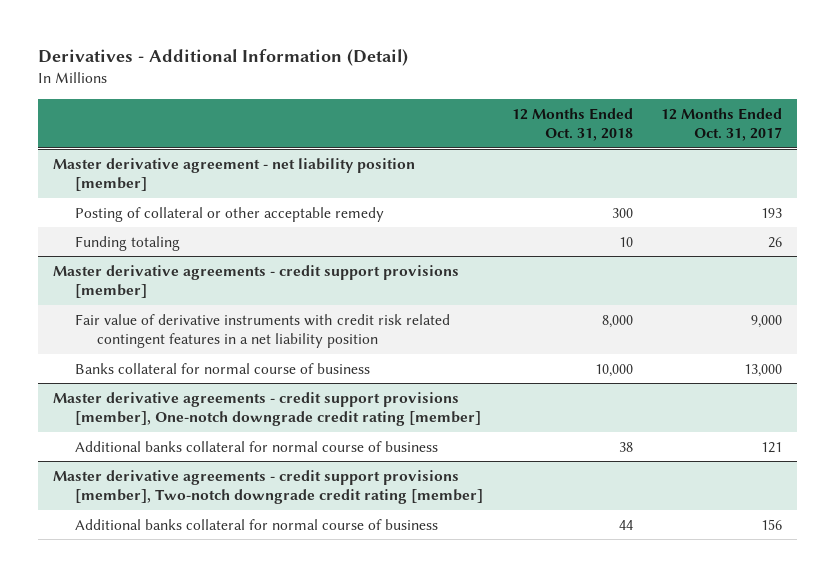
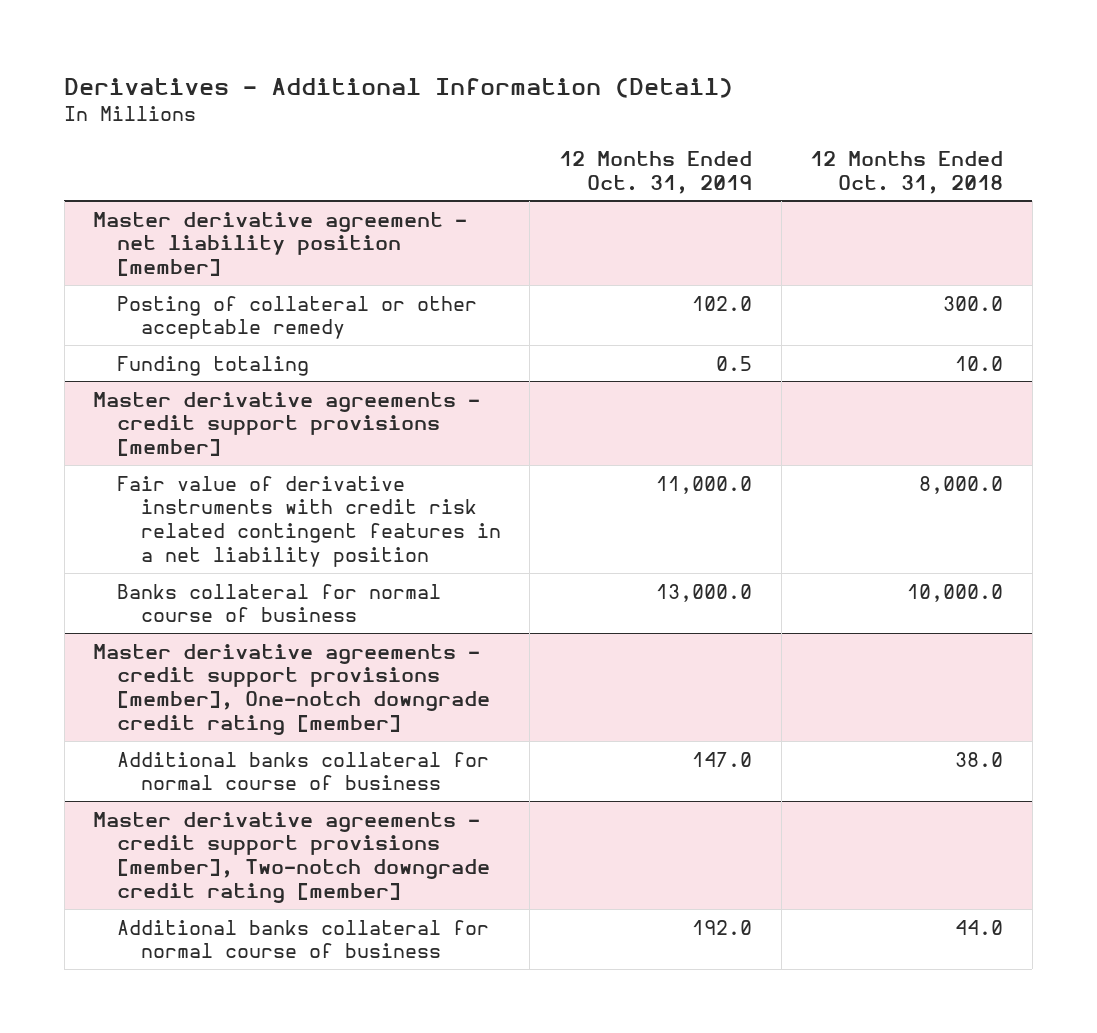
- | 12 Months Ended Oct. 31, 2018 | 12 Months Ended Oct. 31, 2017
+ | 12 Months Ended Oct. 31, 2019 | 12 Months Ended Oct. 31, 2018
@ Master derivative agreement - net liability position [member]
- Posting of collateral or other acceptable remedy | 300 | 193
- Funding totaling | 10 | 26
+ Posting of collateral or other acceptable remedy | 102.0 | 300.0
+ Funding totaling | 0.5 | 10.0
@ Master derivative agreements - credit support provisions [member]
- Fair value of derivative instruments with credit risk related contingent features in a net liability position | 8,000 | 9,000
- Banks collateral for normal course of business | 10,000 | 13,000
+ Fair value of derivative instruments with credit risk related contingent features in a net liability position | 11,000.0 | 8,000.0
+ Banks collateral for normal course of business | 13,000.0 | 10,000.0
@ Master derivative agreements - credit support provisions [member], One-notch downgrade credit rating [member]
- Additional banks collateral for normal course of business | 38 | 121
+ Additional banks collateral for normal course of business | 147.0 | 38.0
@ Master derivative agreements - credit support provisions [member], Two-notch downgrade credit rating [member]
- Additional banks collateral for normal course of business | 44 | 156
+ Additional banks collateral for normal course of business | 192.0 | 44.0

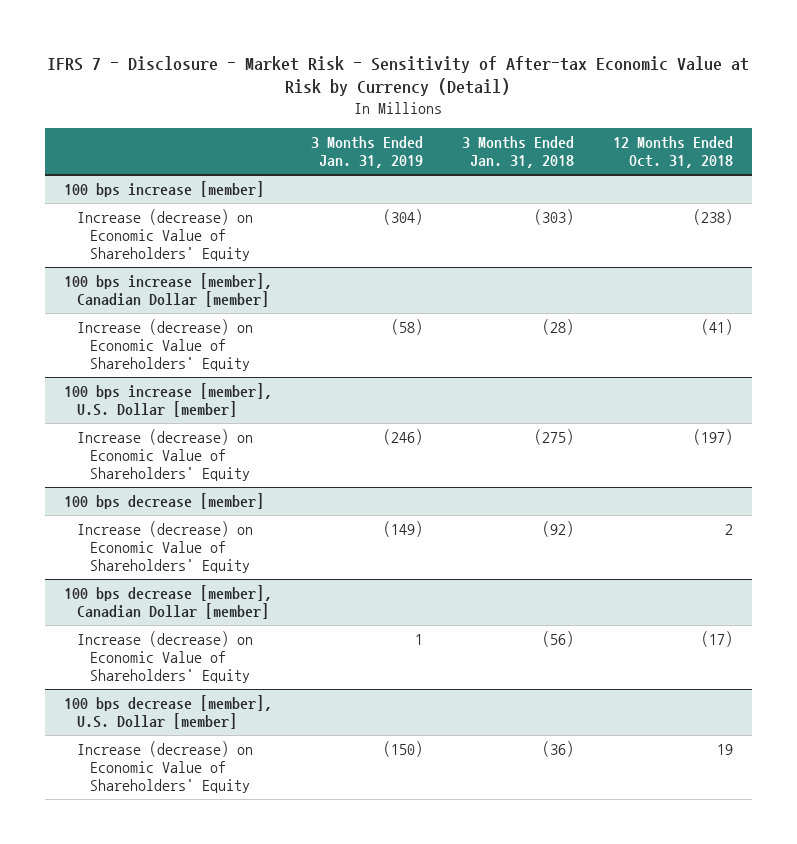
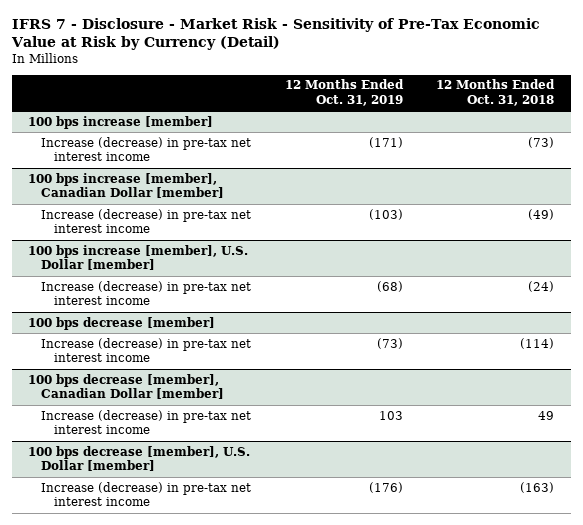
- IFRS 7 - Disclosure - Market Risk - Sensitivity of After-tax Economic Value at Risk by Currency (Detail)
+ IFRS 7 - Disclosure - Market Risk - Sensitivity of Pre-Tax Economic Value at Risk by Currency (Detail)
- | 3 Months Ended Jan. 31, 2019 | 3 Months Ended Jan. 31, 2018 | 12 Months Ended Oct. 31, 2018
+ | 12 Months Ended Oct. 31, 2019 | 12 Months Ended Oct. 31, 2018
@ 100 bps increase [member]
- Increase (decrease) on Economic Value of Shareholders' Equity | (304) | (303) | (238)
+ Increase (decrease) in pre-tax net interest income | (171) | (73)
@ 100 bps increase [member], Canadian Dollar [member]
- Increase (decrease) on Economic Value of Shareholders' Equity | (58) | (28) | (41)
+ Increase (decrease) in pre-tax net interest income | (103) | (49)
@ 100 bps increase [member], U.S. Dollar [member]
- Increase (decrease) on Economic Value of Shareholders' Equity | (246) | (275) | (197)
+ Increase (decrease) in pre-tax net interest income | (68) | (24)
@ 100 bps decrease [member]
- Increase (decrease) on Economic Value of Shareholders' Equity | (149) | (92) | 2
+ Increase (decrease) in pre-tax net interest income | (73) | (114)
@ 100 bps decrease [member], Canadian Dollar [member]
- Increase (decrease) on Economic Value of Shareholders' Equity | 1 | (56) | (17)
+ Increase (decrease) in pre-tax net interest income | 103 | 49
@ 100 bps decrease [member], U.S. Dollar [member]
- Increase (decrease) on Economic Value of Shareholders' Equity | (150) | (36) | 19
+ Increase (decrease) in pre-tax net interest income | (176) | (163)

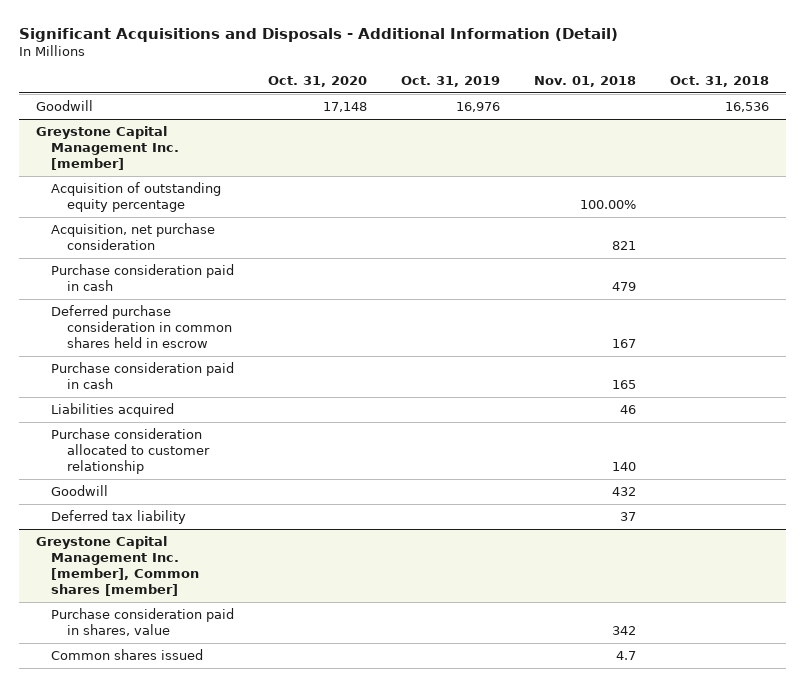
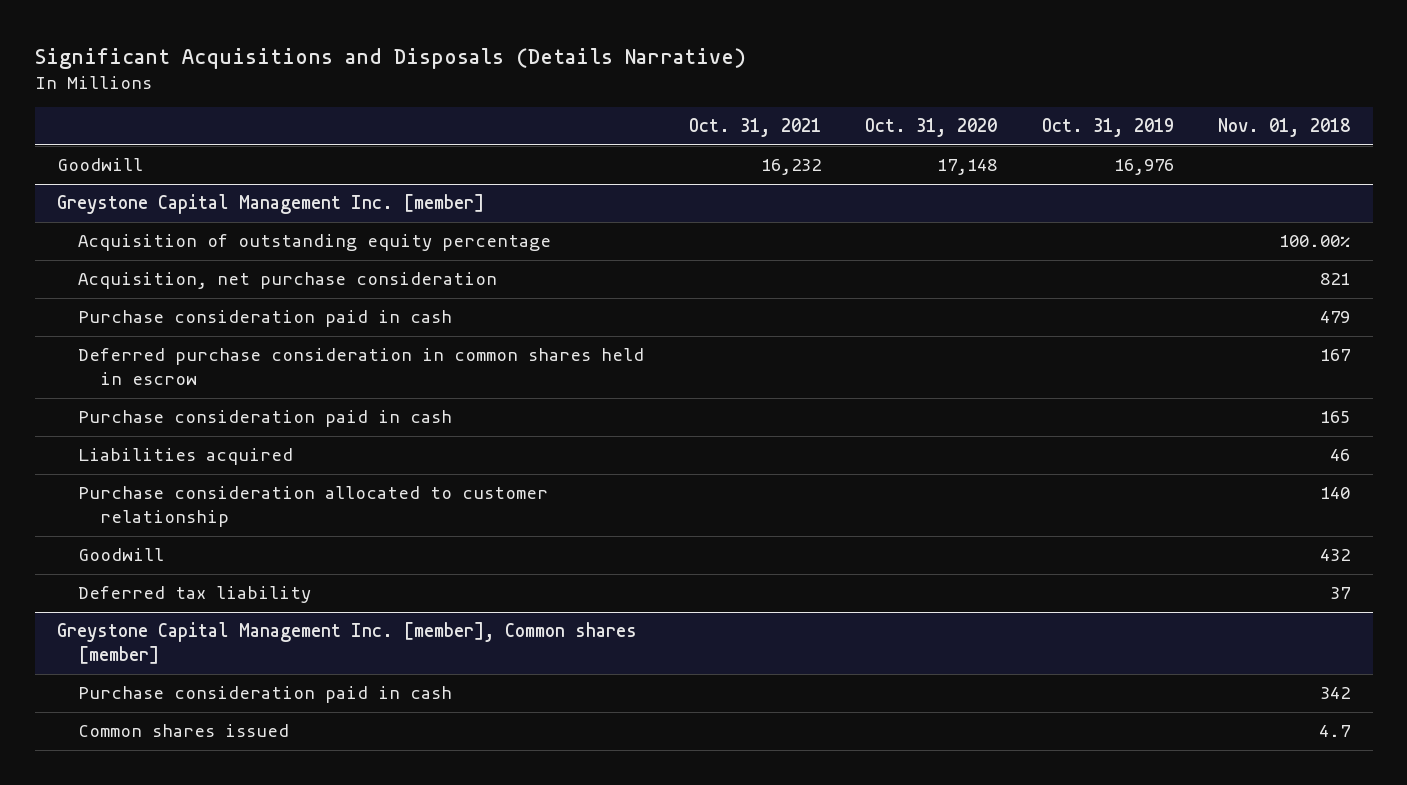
- Significant Acquisitions and Disposals - Additional Information (Detail)
+ Significant Acquisitions and Disposals (Details Narrative)
- | Oct. 31, 2020 | Oct. 31, 2019 | Nov. 01, 2018 | Oct. 31, 2018
+ | Oct. 31, 2021 | Oct. 31, 2020 | Oct. 31, 2019 | Nov. 01, 2018
@ Greystone Capital Management Inc. [member], Common shares [member]
- Purchase consideration paid in shares, value | | | 342 |
+ Purchase consideration paid in cash | | | | 342

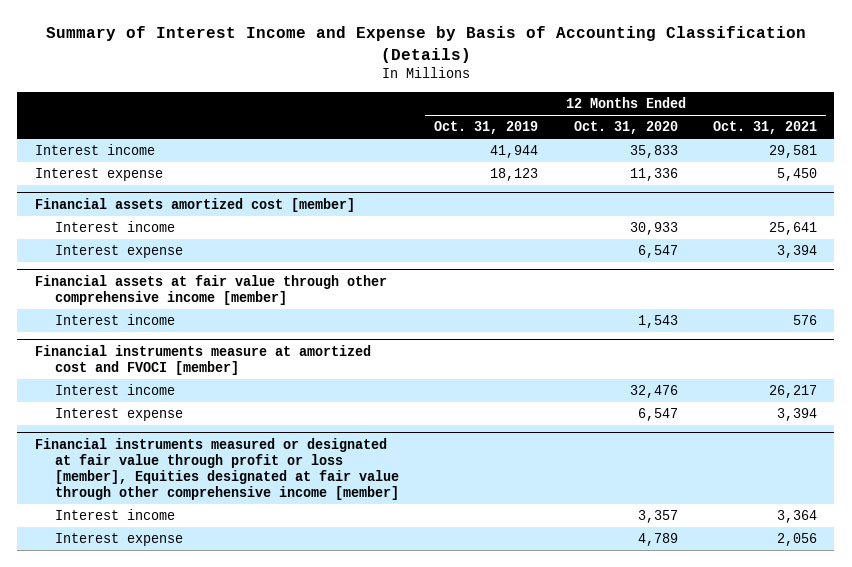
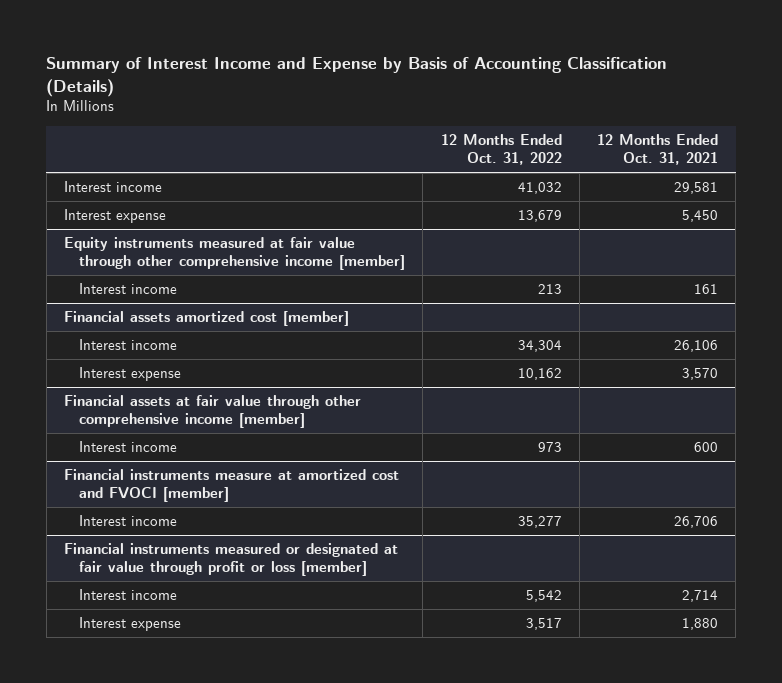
- | 12 Months Ended Oct. 31, 2019 | 12 Months Ended Oct. 31, 2020 | 12 Months Ended Oct. 31, 2021
+ | 12 Months Ended Oct. 31, 2022 | 12 Months Ended Oct. 31, 2021
+ Equity instruments measured at fair value through other comprehensive income [member]
+ Interest income | 213 | 161
@ Financial assets amortized cost [member]
- Interest income | | 30,933 | 25,641
- Interest expense | | 6,547 | 3,394
+ Interest income | 34,304 | 26,106
+ Interest expense | 10,162 | 3,570
@ Financial assets at fair value through other comprehensive income [member]
- Interest income | | 1,543 | 576
+ Interest income | 973 | 600
@ Financial instruments measure at amortized cost and FVOCI [member]
- Interest income | | 32,476 | 26,217
- Interest expense | | 6,547 | 3,394
- Financial instruments measured or designated at fair value through profit or loss [member], Equities designated at fair value through other comprehensive income [member]
- Interest income | | 3,357 | 3,364
- Interest expense | | 4,789 | 2,056
@ Financial instruments measure at amortized cost and FVOCI [member]
+ Interest income | 35,277 | 26,706
+ Financial instruments measured or designated at fair value through profit or loss [member]
+ Interest income | 5,542 | 2,714
+ Interest expense | 3,517 | 1,880

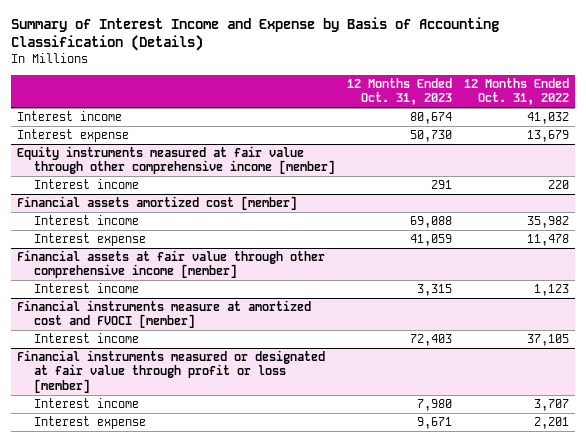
- | 12 Months Ended Oct. 31, 2022 | 12 Months Ended Oct. 31, 2021
+ | 12 Months Ended Oct. 31, 2023 | 12 Months Ended Oct. 31, 2022
@ Equity instruments measured at fair value through other comprehensive income [member]
- Interest income | 213 | 161
+ Interest income | 291 | 220
@ Financial assets amortized cost [member]
- Interest income | 34,304 | 26,106
- Interest expense | 10,162 | 3,570
+ Interest income | 69,088 | 35,982
+ Interest expense | 41,059 | 11,478
@ Financial assets at fair value through other comprehensive income [member]
- Interest income | 973 | 600
+ Interest income | 3,315 | 1,123
@ Financial instruments measure at amortized cost and FVOCI [member]
- Interest income | 35,277 | 26,706
+ Interest income | 72,403 | 37,105
@ Financial instruments measured or designated at fair value through profit or loss [member]
- Interest income | 5,542 | 2,714
- Interest expense | 3,517 | 1,880
+ Interest income | 7,980 | 3,707
+ Interest expense | 9,671 | 2,201

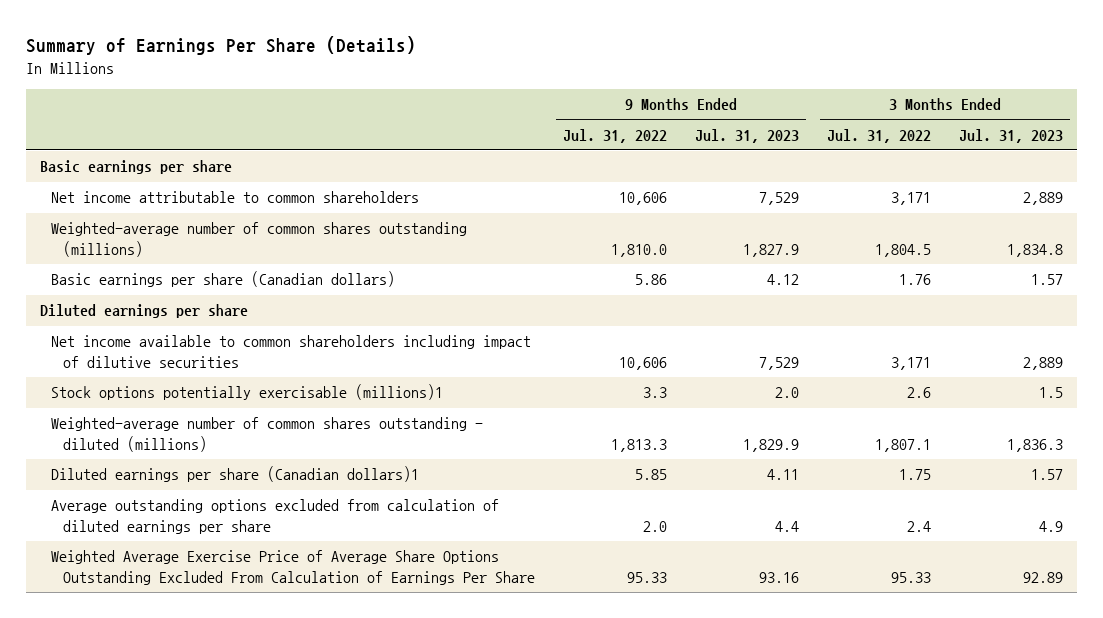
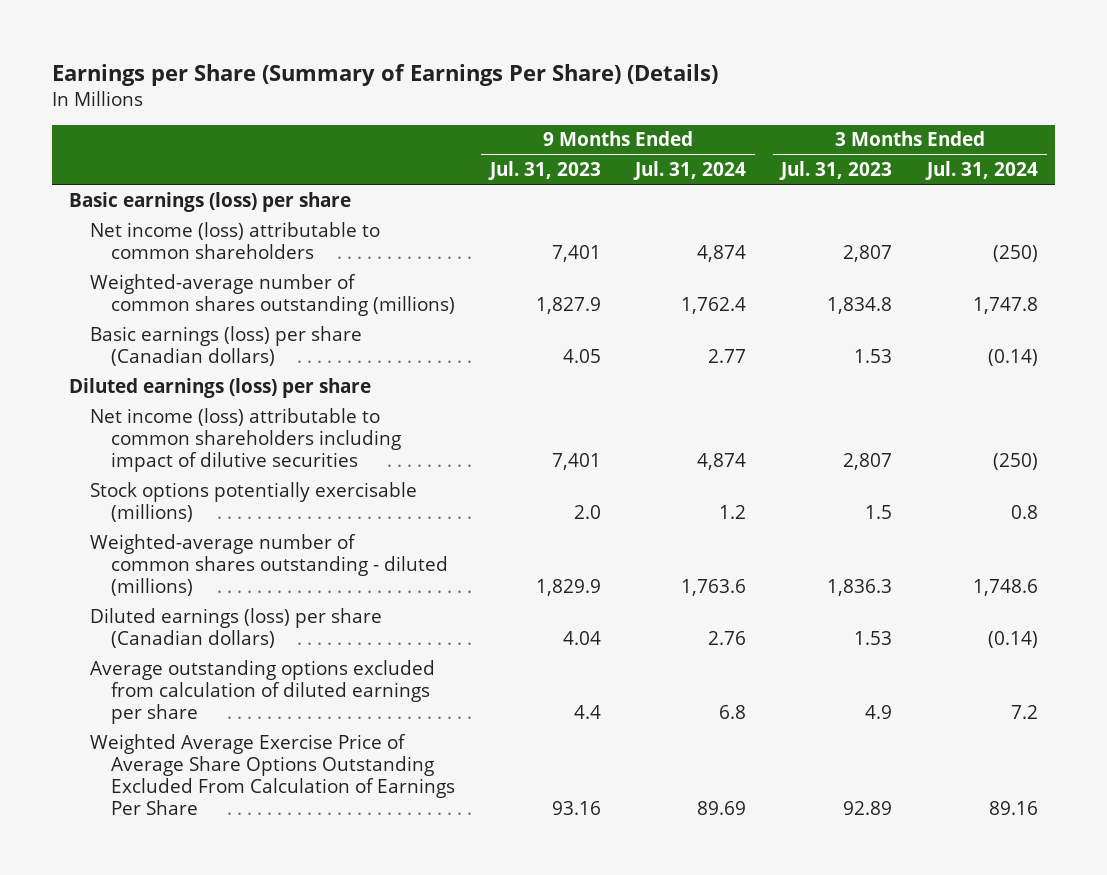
- Summary of Earnings Per Share (Details)
+ Earnings per Share (Summary of Earnings Per Share) (Details)
- | 9 Months Ended Jul. 31, 2022 | 9 Months Ended Jul. 31, 2023 | 3 Months Ended Jul. 31, 2022 | 3 Months Ended Jul. 31, 2023
+ | 9 Months Ended Jul. 31, 2023 | 9 Months Ended Jul. 31, 2024 | 3 Months Ended Jul. 31, 2023 | 3 Months Ended Jul. 31, 2024
- Basic earnings per share
- Net income attributable to common shareholders | 10,606 | 7,529 | 3,171 | 2,889
+ Basic earnings (loss) per share
+ Net income (loss) attributable to common shareholders | 7,401 | 4,874 | 2,807 | (250)
- Basic earnings per share (Canadian dollars) | 5.86 | 4.12 | 1.76 | 1.57
- Diluted earnings per share
- Net income available to common shareholders including impact of dilutive securities | 10,606 | 7,529 | 3,171 | 2,889
- Stock options potentially exercisable (millions)1 | 3.3 | 2.0 | 2.6 | 1.5
+ Basic earnings (loss) per share (Canadian dollars) | 4.05 | 2.77 | 1.53 | (0.14)
+ Diluted earnings (loss) per share
+ Net income (loss) attributable to common shareholders including impact of dilutive securities | 7,401 | 4,874 | 2,807 | (250)
+ Stock options potentially exercisable (millions) | 2.0 | 1.2 | 1.5 | 0.8
- Diluted earnings per share (Canadian dollars)1 | 5.85 | 4.11 | 1.75 | 1.57
+ Diluted earnings (loss) per share (Canadian dollars) | 4.04 | 2.76 | 1.53 | (0.14)

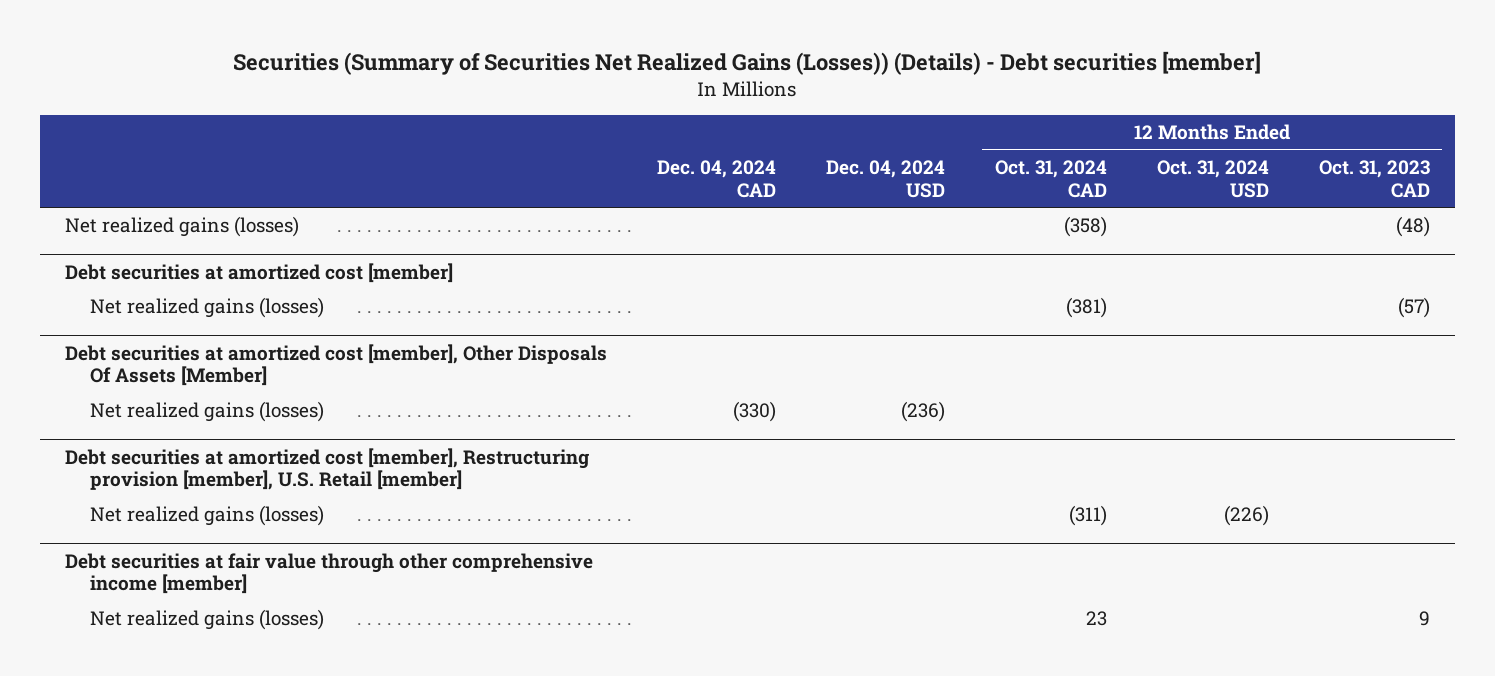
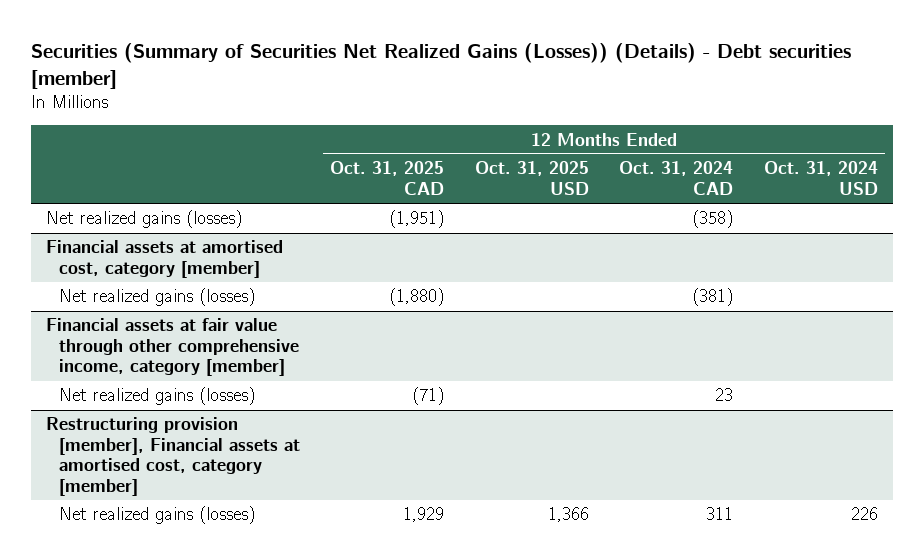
- | Dec. 04, 2024 CAD | Dec. 04, 2024 USD | 12 Months Ended Oct. 31, 2024 CAD | 12 Months Ended Oct. 31, 2024 USD | 12 Months Ended Oct. 31, 2023 CAD
+ | 12 Months Ended Oct. 31, 2025 CAD | 12 Months Ended Oct. 31, 2025 USD | 12 Months Ended Oct. 31, 2024 CAD | 12 Months Ended Oct. 31, 2024 USD
- Debt securities at amortized cost [member]
+ Financial assets at amortised cost, category [member]
- Debt securities at amortized cost [member], Other Disposals Of Assets [Member]
- Net realized gains (losses) | (330) | (236) | | |
- Debt securities at amortized cost [member], Restructuring provision [member], U.S. Retail [member]
- Net realized gains (losses) | | | (311) | (226) |
- Debt securities at fair value through other comprehensive income [member]
+ Financial assets at fair value through other comprehensive income, category [member]
+ Restructuring provision [member], Financial assets at amortised cost, category [member]
+ Net realized gains (losses) | 1,929 | 1,366 | 311 | 226

